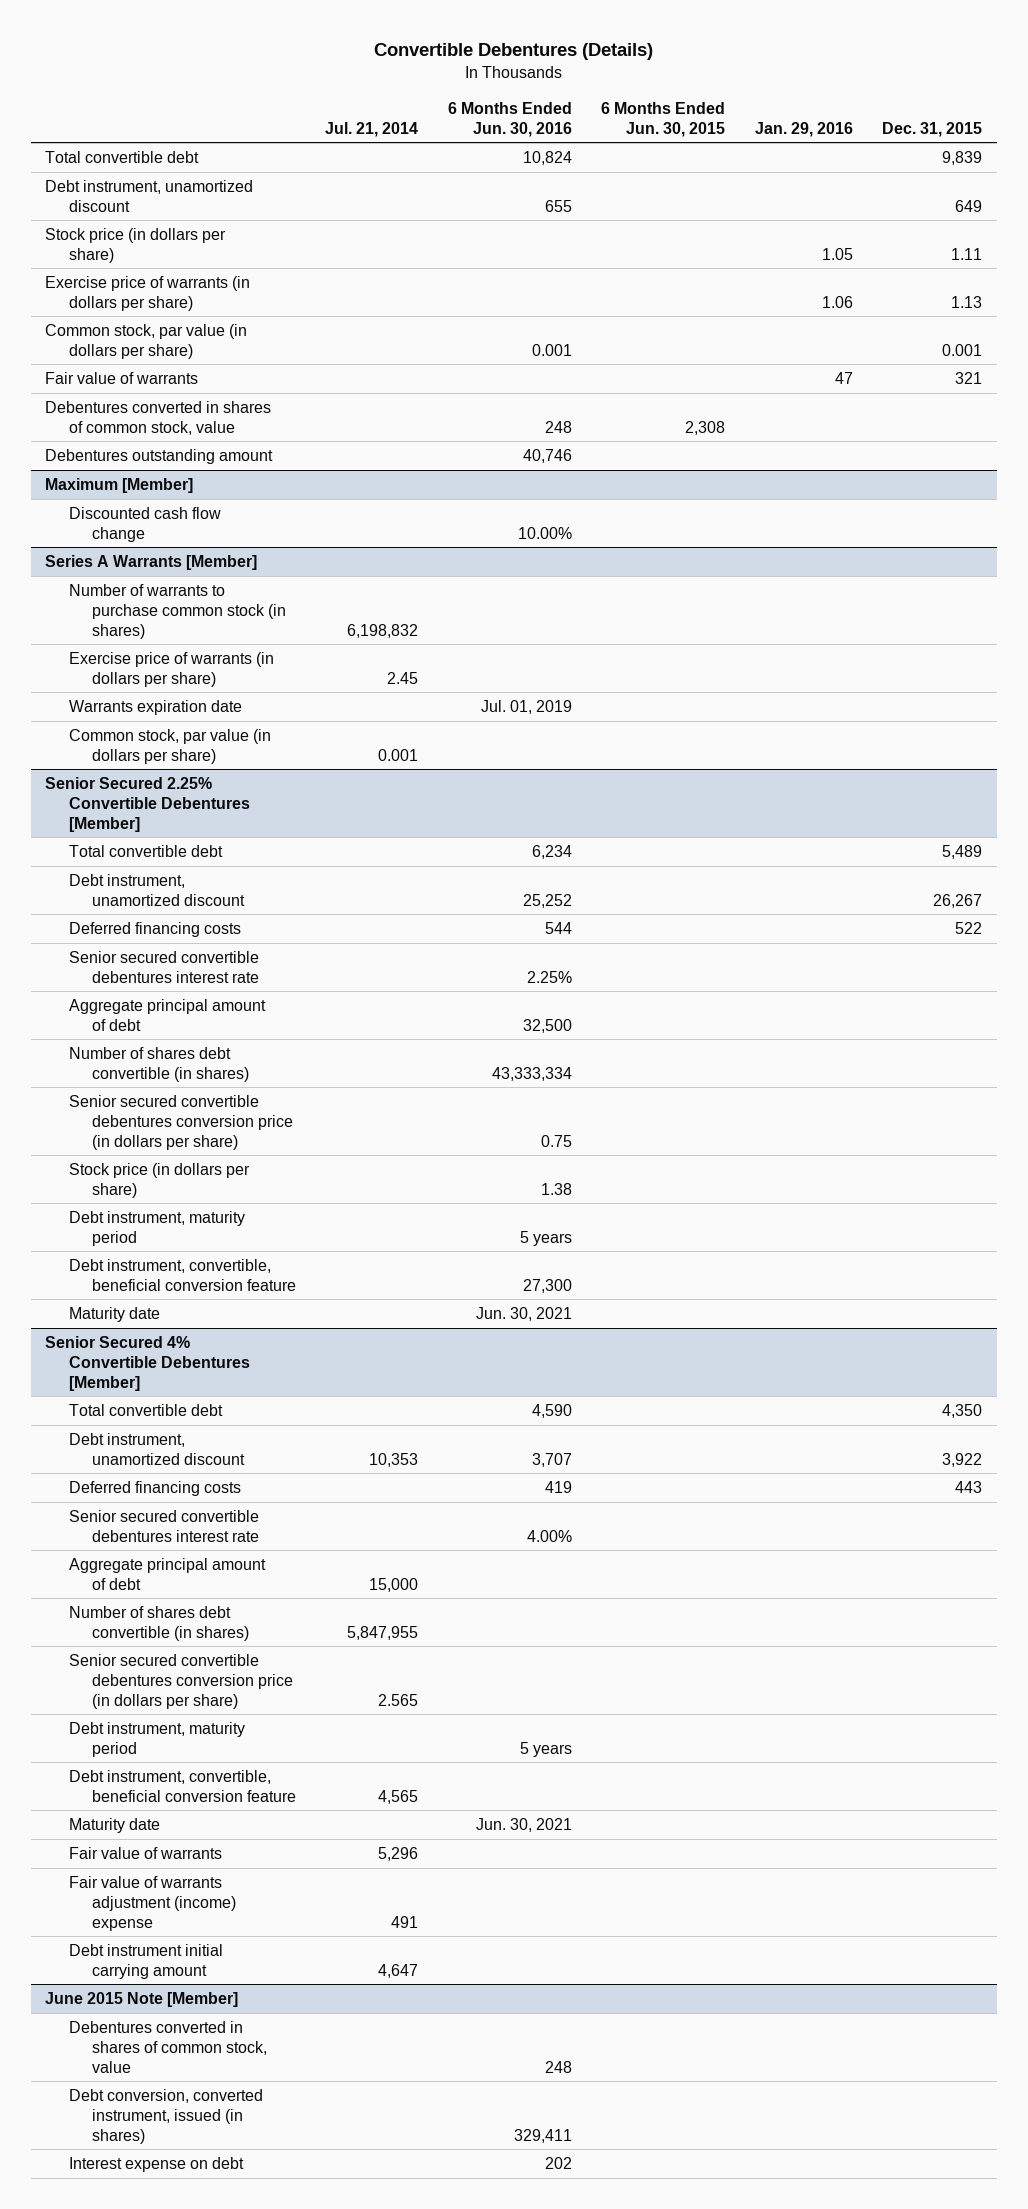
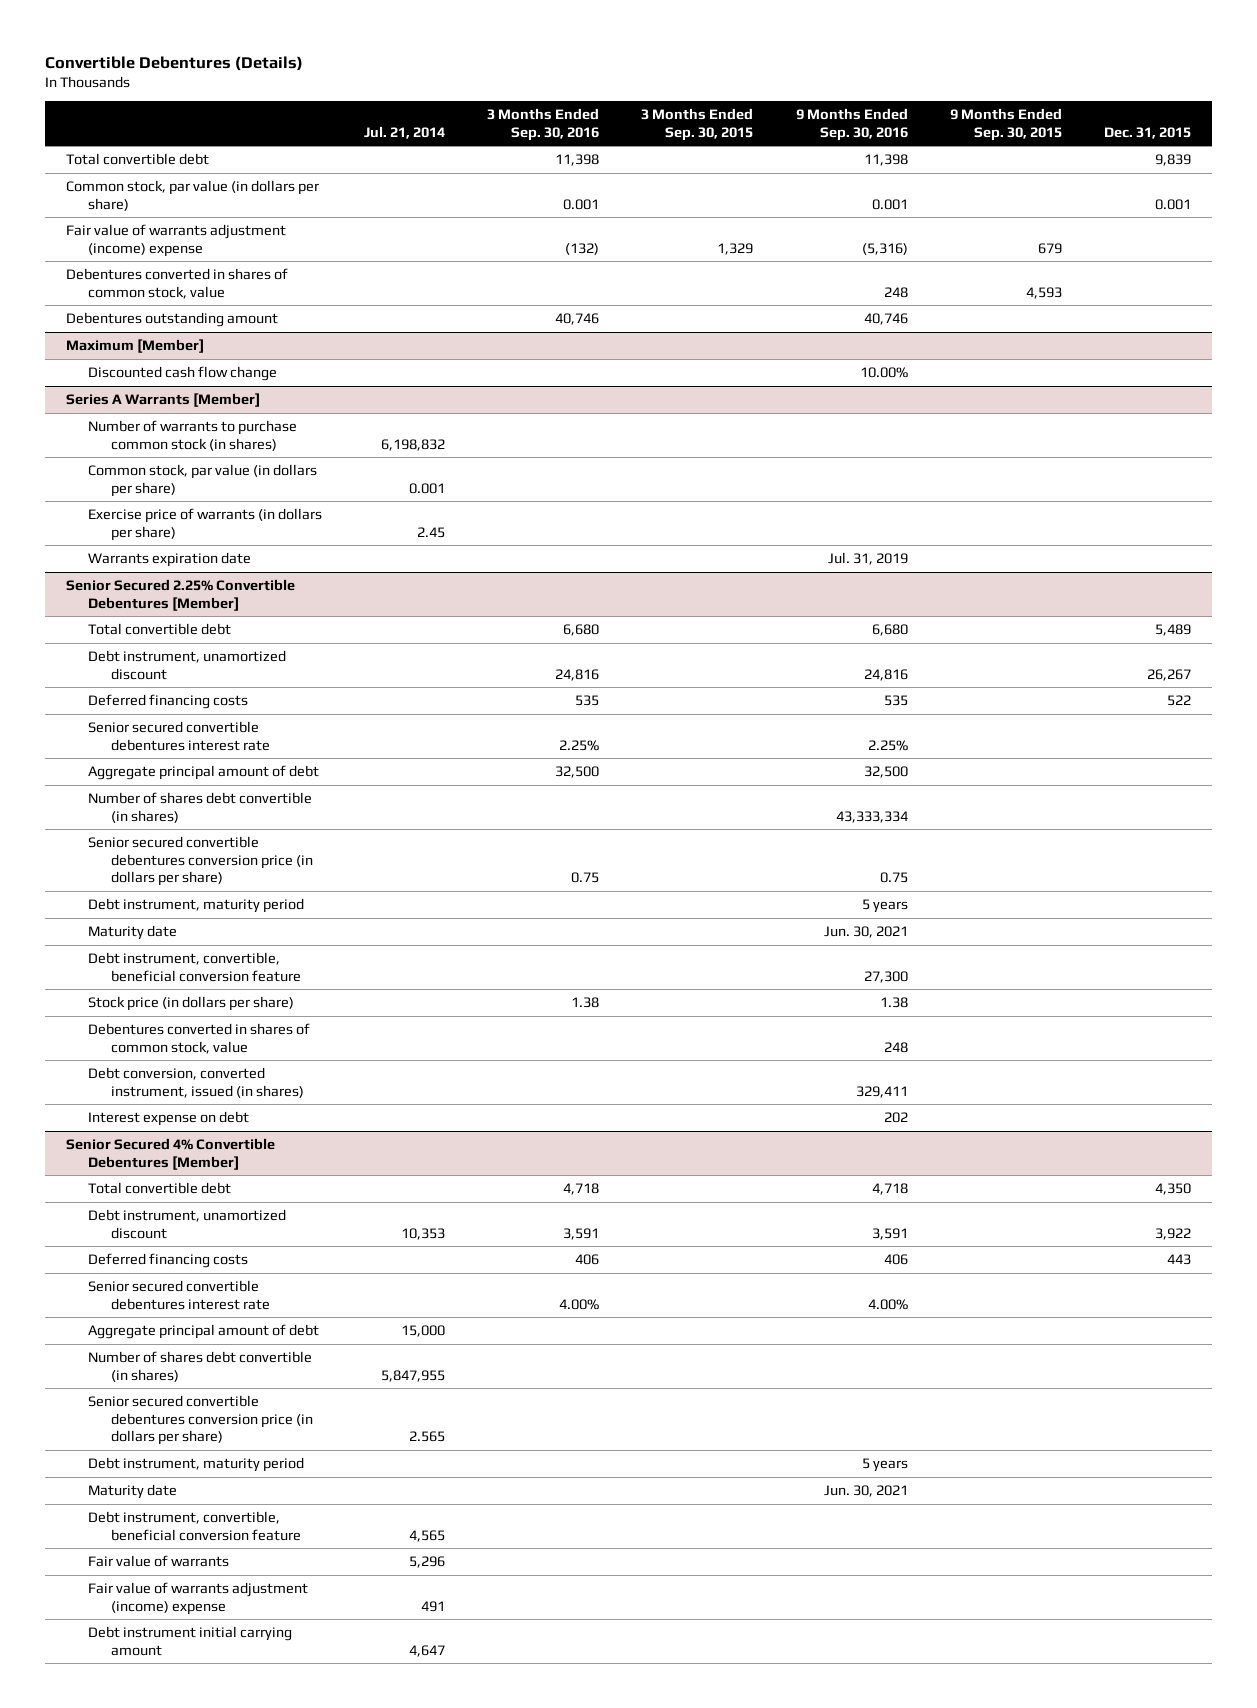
- | Jul. 21, 2014 | 6 Months Ended Jun. 30, 2016 | 6 Months Ended Jun. 30, 2015 | Jan. 29, 2016 | Dec. 31, 2015
+ | Jul. 21, 2014 | 3 Months Ended Sep. 30, 2016 | 3 Months Ended Sep. 30, 2015 | 9 Months Ended Sep. 30, 2016 | 9 Months Ended Sep. 30, 2015 | Dec. 31, 2015
- Debt instrument, unamortized discount | | 655 | | | 649
- Stock price (in dollars per share) | | | | 1.05 | 1.11
- Exercise price of warrants (in dollars per share) | | | | 1.06 | 1.13
- Fair value of warrants | | | | 47 | 321
+ Fair value of warrants adjustment (income) expense | | (132) | 1,329 | (5,316) | 679 |
@ Series A Warrants [Member]
moved up: Common stock, par value (in dollars per share) | 0.001 | | | | |
@ Senior Secured 2.25% Convertible Debentures [Member]
moved down: Debt instrument, convertible, beneficial conversion feature | | | | 27,300 | |
moved down: Stock price (in dollars per share) | | 1.38 | | 1.38 | |
+ Debentures converted in shares of common stock, value | | | | 248 | |
+ Debt conversion, converted instrument, issued (in shares) | | | | 329,411 | |
+ Interest expense on debt | | | | 202 | |
@ Senior Secured 4% Convertible Debentures [Member]
moved down: Debt instrument, convertible, beneficial conversion feature | 4,565 | | | | |
- June 2015 Note [Member]
- Debentures converted in shares of common stock, value | | 248 | | |
- Debt conversion, converted instrument, issued (in shares) | | 329,411 | | |
- Interest expense on debt | | 202 | | |

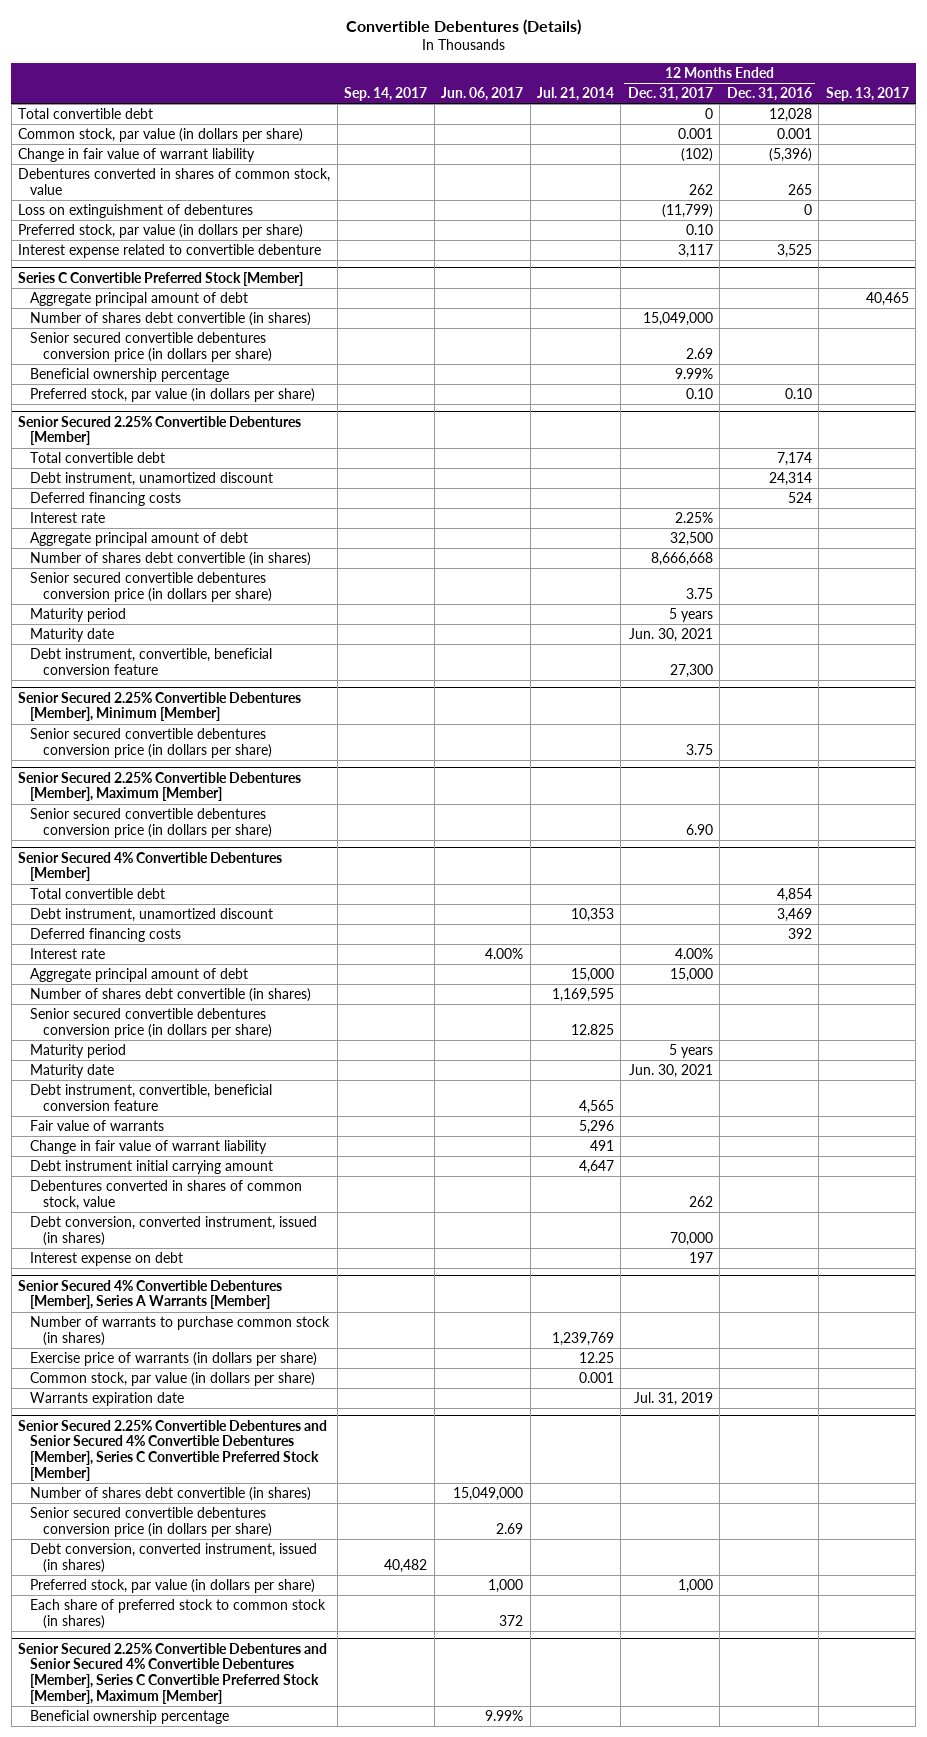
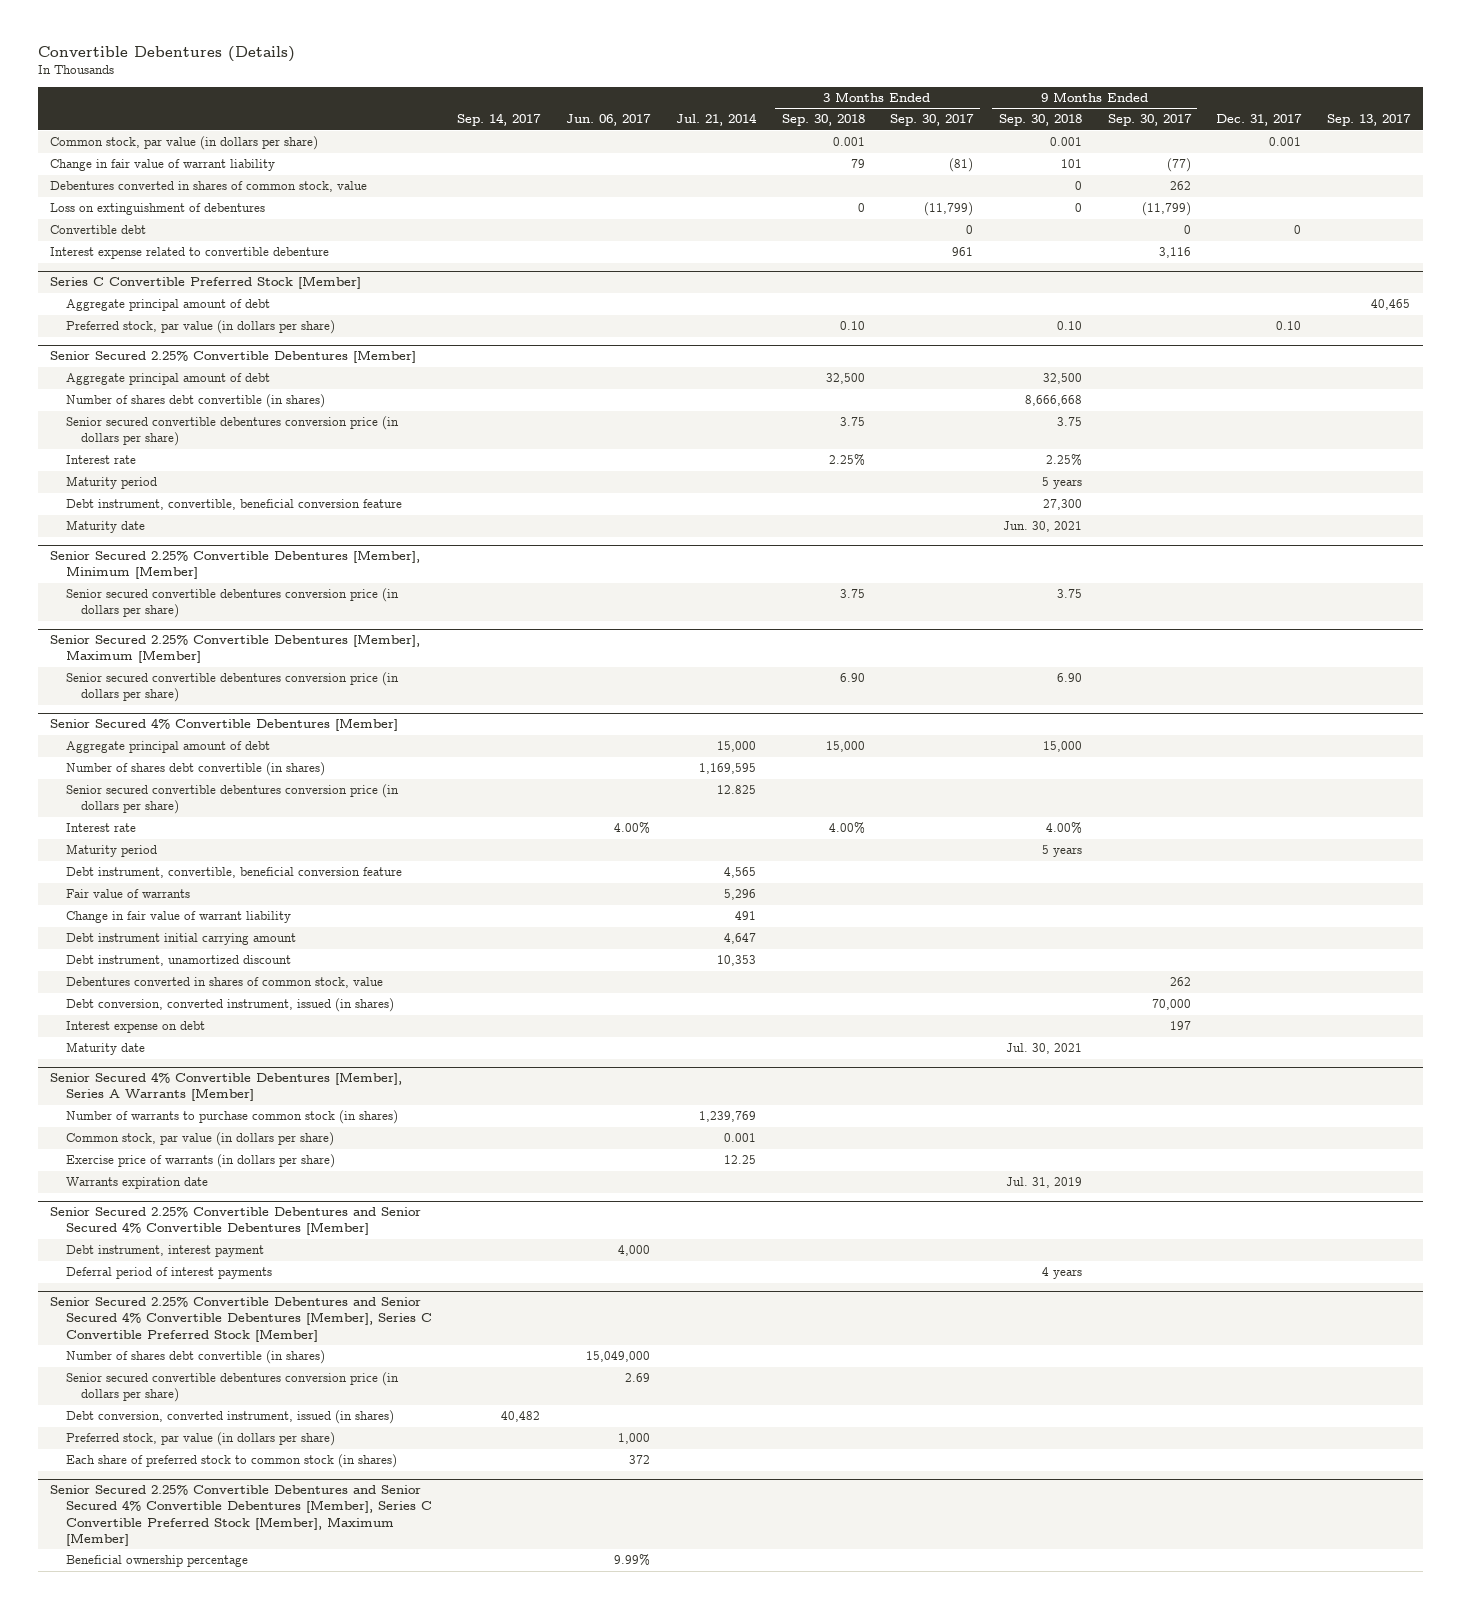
- | Sep. 14, 2017 | Jun. 06, 2017 | Jul. 21, 2014 | 12 Months Ended Dec. 31, 2017 | 12 Months Ended Dec. 31, 2016 | Sep. 13, 2017
+ | Sep. 14, 2017 | Jun. 06, 2017 | Jul. 21, 2014 | 3 Months Ended Sep. 30, 2018 | 3 Months Ended Sep. 30, 2017 | 9 Months Ended Sep. 30, 2018 | 9 Months Ended Sep. 30, 2017 | Dec. 31, 2017 | Sep. 13, 2017
- Total convertible debt | | | | 0 | 12,028 |
- Preferred stock, par value (in dollars per share) | | | | 0.10 | |
+ Convertible debt | | | | | 0 | | 0 | 0 |
@ Series C Convertible Preferred Stock [Member]
- Number of shares debt convertible (in shares) | | | | 15,049,000 | |
- Senior secured convertible debentures conversion price (in dollars per share) | | | | 2.69 | |
- Beneficial ownership percentage | | | | 9.99% | |
@ Senior Secured 2.25% Convertible Debentures [Member]
- Total convertible debt | | | | | 7,174 |
- Debt instrument, unamortized discount | | | | | 24,314 |
- Deferred financing costs | | | | | 524 |
moved down: Interest rate | | | | 2.25% | | 2.25% | | |
moved down: Maturity date | | | | | | Jun. 30, 2021 | | |
@ Senior Secured 4% Convertible Debentures [Member]
- Total convertible debt | | | | | 4,854 |
- Deferred financing costs | | | | | 392 |
moved down: Interest rate | | 4.00% | | 4.00% | | 4.00% | | |
moved down: Debt instrument, unamortized discount | | | 10,353 | | | | | |
moved down: Maturity date | | | | | | Jul. 30, 2021 | | |
@ Senior Secured 4% Convertible Debentures [Member], Series A Warrants [Member]
moved down: Exercise price of warrants (in dollars per share) | | | 12.25 | | | | | |
+ Senior Secured 2.25% Convertible Debentures and Senior Secured 4% Convertible Debentures [Member]
+ Debt instrument, interest payment | | 4,000 | | | | | | |
+ Deferral period of interest payments | | | | | | 4 years | | |

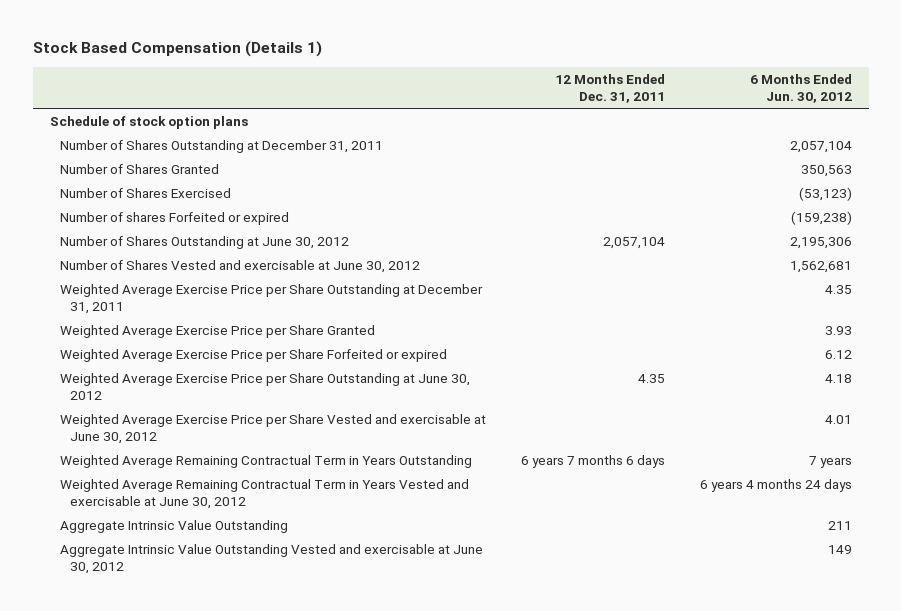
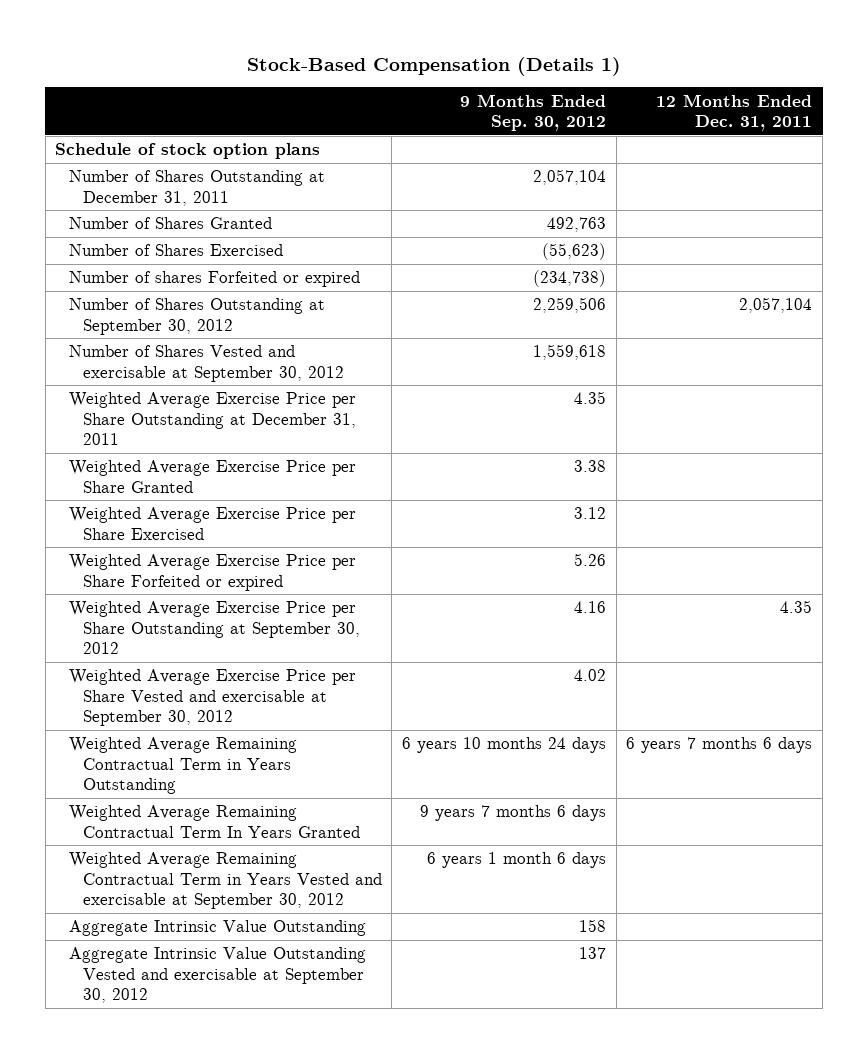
- Stock Based Compensation (Details 1)
+ Stock-Based Compensation (Details 1)
- | 12 Months Ended Dec. 31, 2011 | 6 Months Ended Jun. 30, 2012
+ | 9 Months Ended Sep. 30, 2012 | 12 Months Ended Dec. 31, 2011
- Number of Shares Outstanding at June 30, 2012 | 2,057,104 | 2,195,306
- Number of Shares Vested and exercisable at June 30, 2012 | | 1,562,681
+ Number of Shares Outstanding at September 30, 2012 | 2,259,506 | 2,057,104
+ Number of Shares Vested and exercisable at September 30, 2012 | 1,559,618 |
+ Weighted Average Exercise Price per Share Exercised | 3.12 |
- Weighted Average Exercise Price per Share Outstanding at June 30, 2012 | 4.35 | 4.18
- Weighted Average Exercise Price per Share Vested and exercisable at June 30, 2012 | | 4.01
+ Weighted Average Exercise Price per Share Outstanding at September 30, 2012 | 4.16 | 4.35
+ Weighted Average Exercise Price per Share Vested and exercisable at September 30, 2012 | 4.02 |
- Weighted Average Remaining Contractual Term in Years Vested and exercisable at June 30, 2012 | | 6 years 4 months 24 days
+ Weighted Average Remaining Contractual Term In Years Granted | 9 years 7 months 6 days |
+ Weighted Average Remaining Contractual Term in Years Vested and exercisable at September 30, 2012 | 6 years 1 month 6 days |
- Aggregate Intrinsic Value Outstanding Vested and exercisable at June 30, 2012 | | 149
+ Aggregate Intrinsic Value Outstanding Vested and exercisable at September 30, 2012 | 137 |

